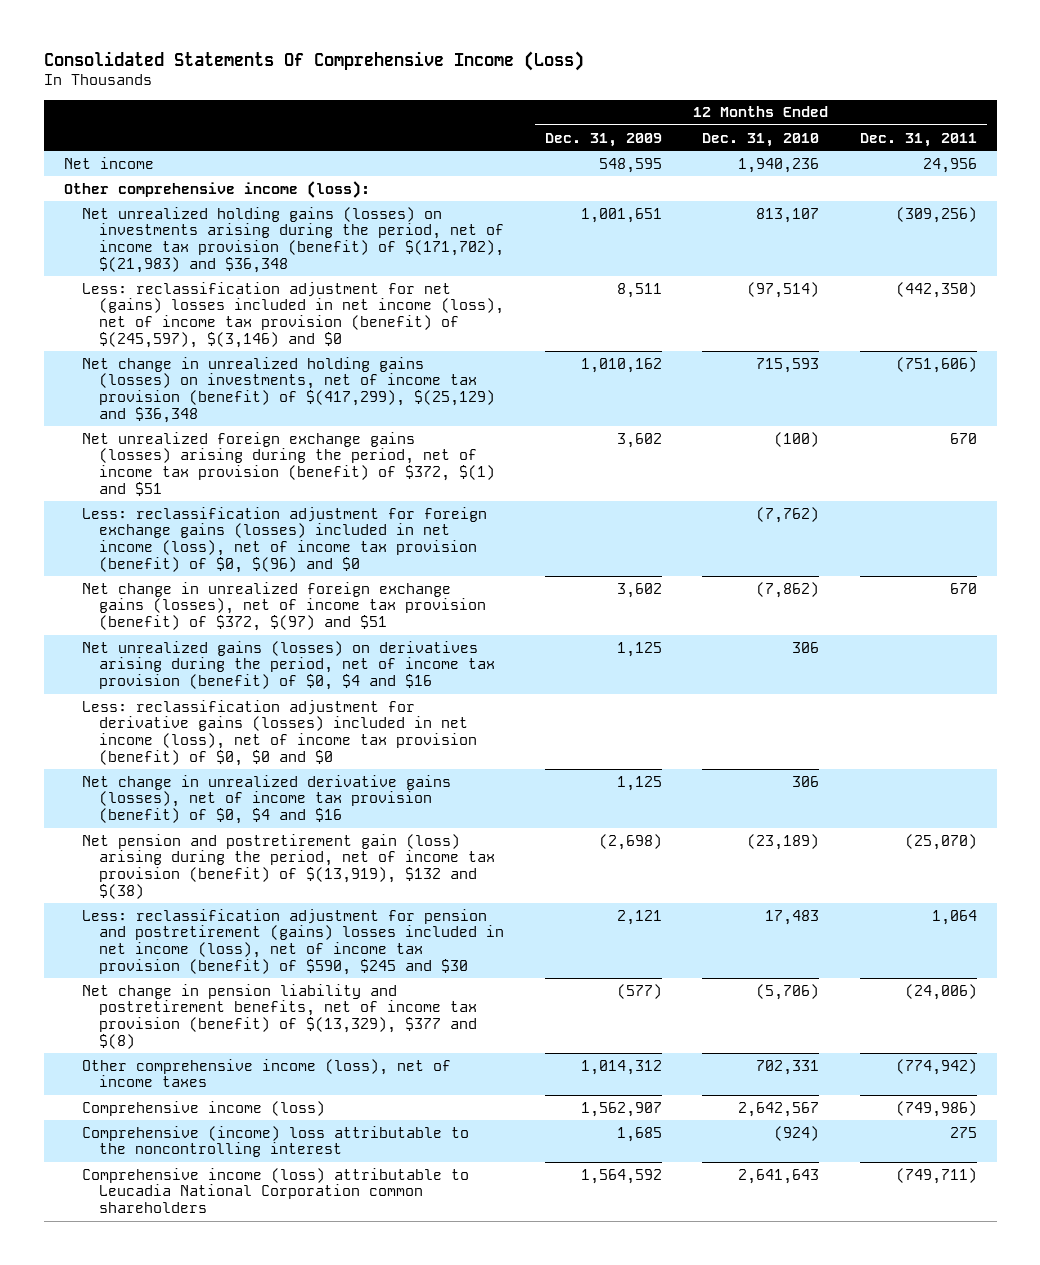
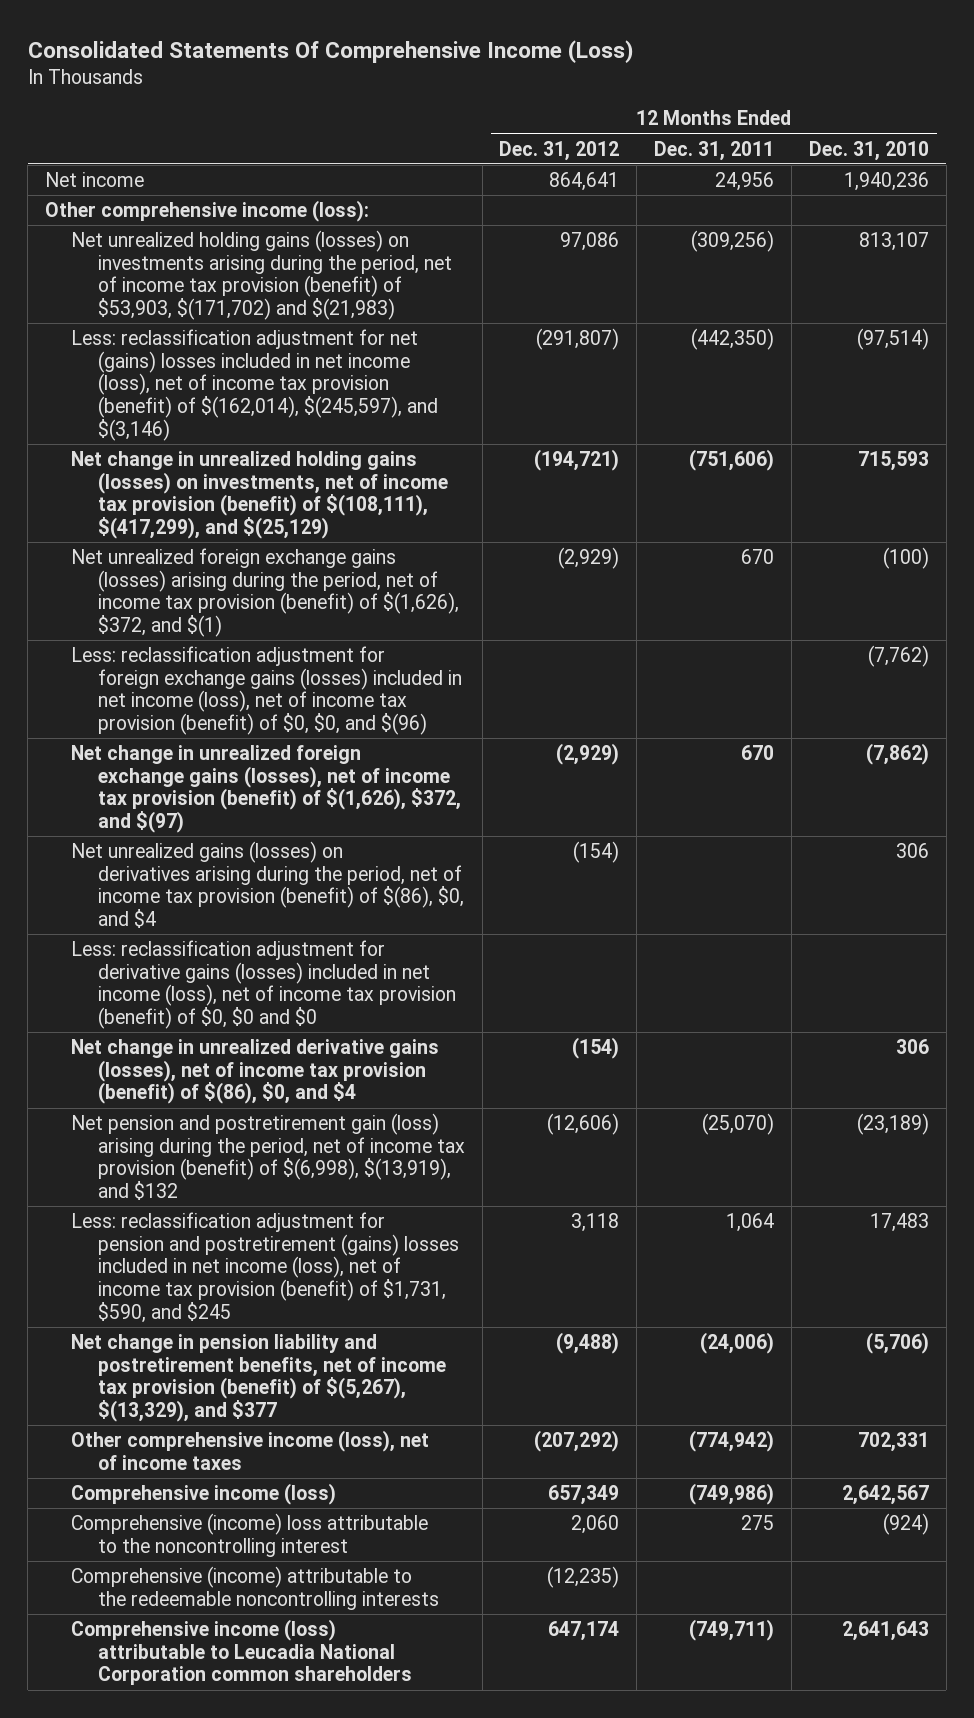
- | 12 Months Ended Dec. 31, 2009 | 12 Months Ended Dec. 31, 2010 | 12 Months Ended Dec. 31, 2011
+ | 12 Months Ended Dec. 31, 2012 | 12 Months Ended Dec. 31, 2011 | 12 Months Ended Dec. 31, 2010
- Net unrealized holding gains (losses) on investments arising during the period, net of income tax provision (benefit) of $(171,702), $(21,983) and $36,348 | 1,001,651 | 813,107 | (309,256)
- Less: reclassification adjustment for net (gains) losses included in net income (loss), net of income tax provision (benefit) of $(245,597), $(3,146) and $0 | 8,511 | (97,514) | (442,350)
- Net change in unrealized holding gains (losses) on investments, net of income tax provision (benefit) of $(417,299), $(25,129) and $36,348 | 1,010,162 | 715,593 | (751,606)
- Net unrealized foreign exchange gains (losses) arising during the period, net of income tax provision (benefit) of $372, $(1) and $51 | 3,602 | (100) | 670
- Less: reclassification adjustment for foreign exchange gains (losses) included in net income (loss), net of income tax provision (benefit) of $0, $(96) and $0 | | (7,762) |
- Net change in unrealized foreign exchange gains (losses), net of income tax provision (benefit) of $372, $(97) and $51 | 3,602 | (7,862) | 670
- Net unrealized gains (losses) on derivatives arising during the period, net of income tax provision (benefit) of $0, $4 and $16 | 1,125 | 306 |
+ Net unrealized holding gains (losses) on investments arising during the period, net of income tax provision (benefit) of $53,903, $(171,702) and $(21,983) | 97,086 | (309,256) | 813,107
+ Less: reclassification adjustment for net (gains) losses included in net income (loss), net of income tax provision (benefit) of $(162,014), $(245,597), and $(3,146) | (291,807) | (442,350) | (97,514)
+ Net change in unrealized holding gains (losses) on investments, net of income tax provision (benefit) of $(108,111), $(417,299), and $(25,129) | (194,721) | (751,606) | 715,593
+ Net unrealized foreign exchange gains (losses) arising during the period, net of income tax provision (benefit) of $(1,626), $372, and $(1) | (2,929) | 670 | (100)
+ Less: reclassification adjustment for foreign exchange gains (losses) included in net income (loss), net of income tax provision (benefit) of $0, $0, and $(96) | | | (7,762)
+ Net change in unrealized foreign exchange gains (losses), net of income tax provision (benefit) of $(1,626), $372, and $(97) | (2,929) | 670 | (7,862)
+ Net unrealized gains (losses) on derivatives arising during the period, net of income tax provision (benefit) of $(86), $0, and $4 | (154) | | 306
- Net change in unrealized derivative gains (losses), net of income tax provision (benefit) of $0, $4 and $16 | 1,125 | 306 |
- Net pension and postretirement gain (loss) arising during the period, net of income tax provision (benefit) of $(13,919), $132 and $(38) | (2,698) | (23,189) | (25,070)
- Less: reclassification adjustment for pension and postretirement (gains) losses included in net income (loss), net of income tax provision (benefit) of $590, $245 and $30 | 2,121 | 17,483 | 1,064
- Net change in pension liability and postretirement benefits, net of income tax provision (benefit) of $(13,329), $377 and $(8) | (577) | (5,706) | (24,006)
+ Net change in unrealized derivative gains (losses), net of income tax provision (benefit) of $(86), $0, and $4 | (154) | | 306
+ Net pension and postretirement gain (loss) arising during the period, net of income tax provision (benefit) of $(6,998), $(13,919), and $132 | (12,606) | (25,070) | (23,189)
+ Less: reclassification adjustment for pension and postretirement (gains) losses included in net income (loss), net of income tax provision (benefit) of $1,731, $590, and $245 | 3,118 | 1,064 | 17,483
+ Net change in pension liability and postretirement benefits, net of income tax provision (benefit) of $(5,267), $(13,329), and $377 | (9,488) | (24,006) | (5,706)
+ Comprehensive (income) attributable to the redeemable noncontrolling interests | (12,235) | |

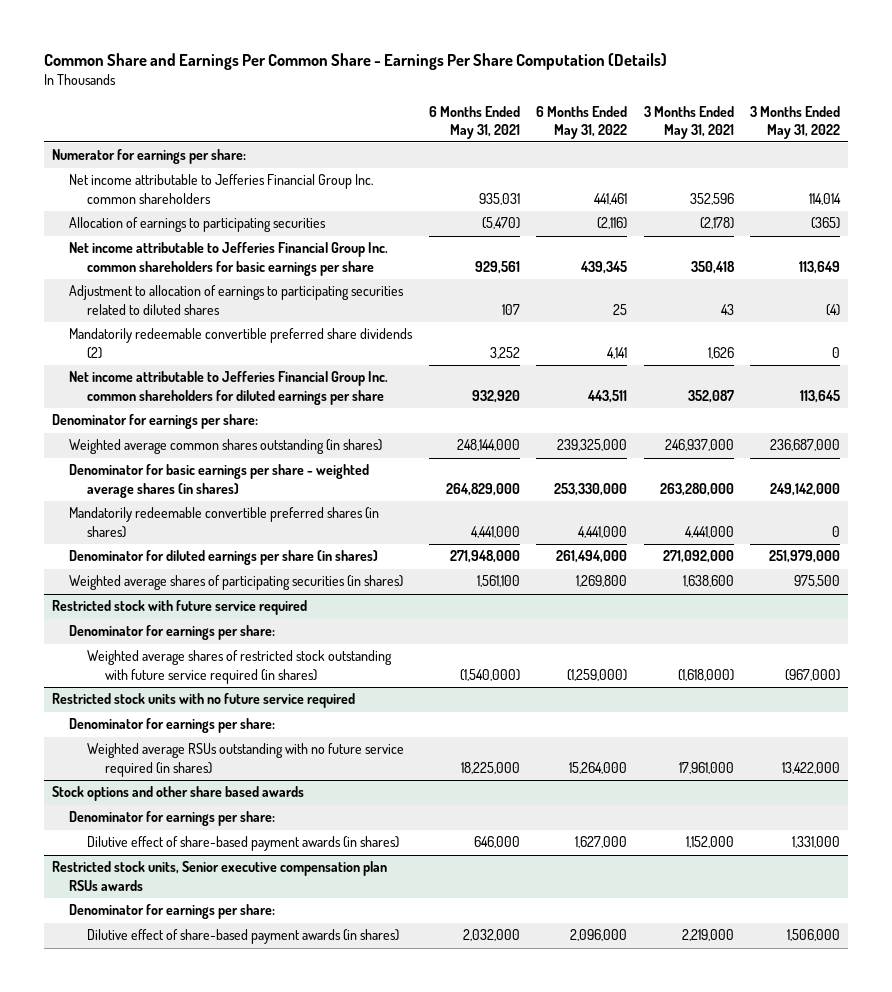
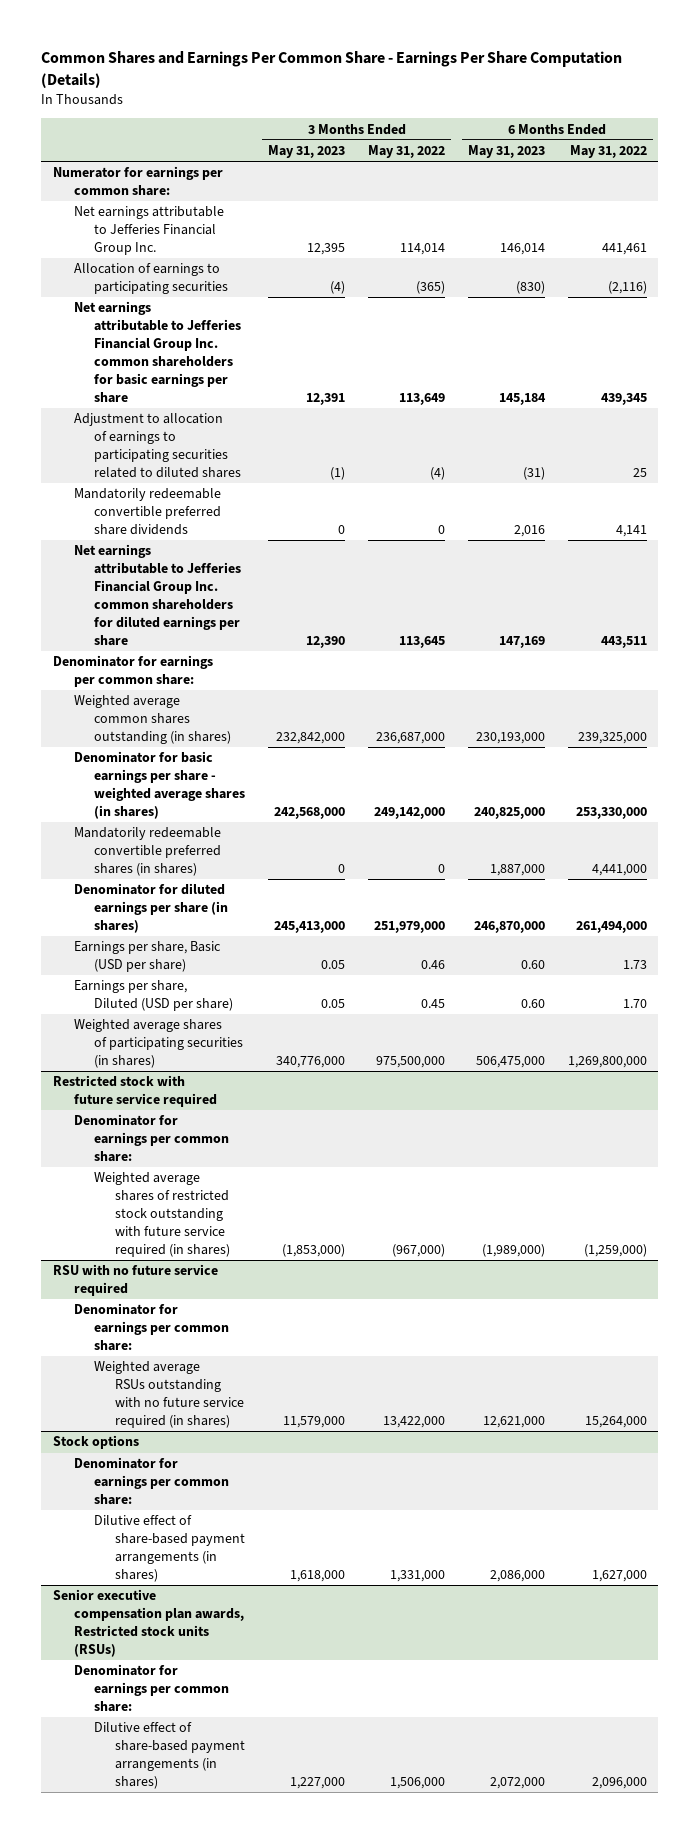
- Common Share and Earnings Per Common Share - Earnings Per Share Computation (Details)
+ Common Shares and Earnings Per Common Share - Earnings Per Share Computation (Details)
- | 6 Months Ended May 31, 2021 | 6 Months Ended May 31, 2022 | 3 Months Ended May 31, 2021 | 3 Months Ended May 31, 2022
+ | 3 Months Ended May 31, 2023 | 3 Months Ended May 31, 2022 | 6 Months Ended May 31, 2023 | 6 Months Ended May 31, 2022
- Numerator for earnings per share:
- Net income attributable to Jefferies Financial Group Inc. common shareholders | 935,031 | 441,461 | 352,596 | 114,014
+ Numerator for earnings per common share:
+ Net earnings attributable to Jefferies Financial Group Inc. | 12,395 | 114,014 | 146,014 | 441,461
- Net income attributable to Jefferies Financial Group Inc. common shareholders for basic earnings per share | 929,561 | 439,345 | 350,418 | 113,649
+ Net earnings attributable to Jefferies Financial Group Inc. common shareholders for basic earnings per share | 12,391 | 113,649 | 145,184 | 439,345
- Mandatorily redeemable convertible preferred share dividends (2) | 3,252 | 4,141 | 1,626 | 0
- Net income attributable to Jefferies Financial Group Inc. common shareholders for diluted earnings per share | 932,920 | 443,511 | 352,087 | 113,645
- Denominator for earnings per share:
+ Mandatorily redeemable convertible preferred share dividends | 0 | 0 | 2,016 | 4,141
+ Net earnings attributable to Jefferies Financial Group Inc. common shareholders for diluted earnings per share | 12,390 | 113,645 | 147,169 | 443,511
+ Denominator for earnings per common share:
- Weighted average shares of participating securities (in shares) | 1,561,100 | 1,269,800 | 1,638,600 | 975,500
+ Earnings per share, Basic (USD per share) | 0.05 | 0.46 | 0.60 | 1.73
+ Earnings per share, Diluted (USD per share) | 0.05 | 0.45 | 0.60 | 1.70
+ Weighted average shares of participating securities (in shares) | 340,776,000 | 975,500,000 | 506,475,000 | 1,269,800,000
@ Restricted stock with future service required
- Denominator for earnings per share:
+ Denominator for earnings per common share:
- Restricted stock units with no future service required
- Denominator for earnings per share:
+ RSU with no future service required
+ Denominator for earnings per common share:
- Stock options and other share based awards
- Denominator for earnings per share:
- Dilutive effect of share-based payment awards (in shares) | 646,000 | 1,627,000 | 1,152,000 | 1,331,000
- Restricted stock units, Senior executive compensation plan RSUs awards
- Denominator for earnings per share:
- Dilutive effect of share-based payment awards (in shares) | 2,032,000 | 2,096,000 | 2,219,000 | 1,506,000
+ Stock options
+ Denominator for earnings per common share:
+ Dilutive effect of share-based payment arrangements (in shares) | 1,618,000 | 1,331,000 | 2,086,000 | 1,627,000
+ Senior executive compensation plan awards, Restricted stock units (RSUs)
+ Denominator for earnings per common share:
+ Dilutive effect of share-based payment arrangements (in shares) | 1,227,000 | 1,506,000 | 2,072,000 | 2,096,000

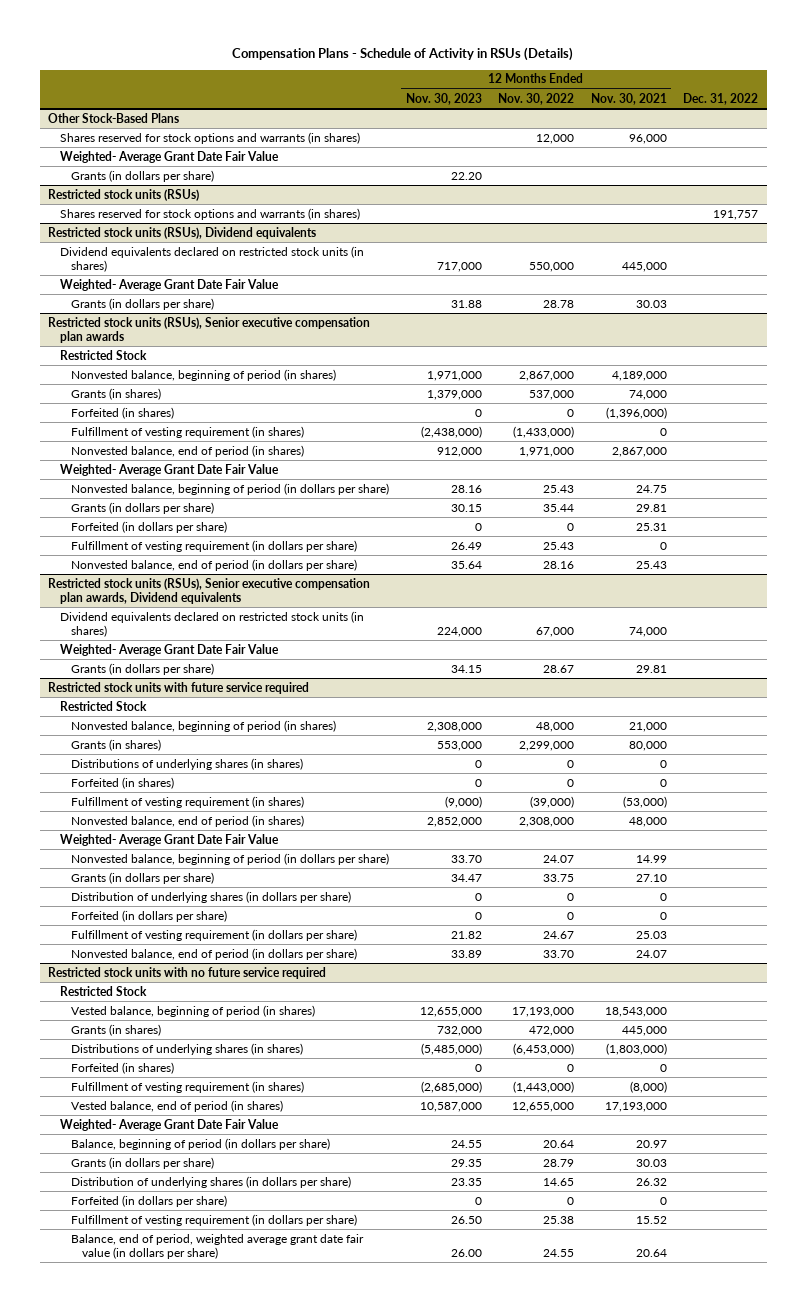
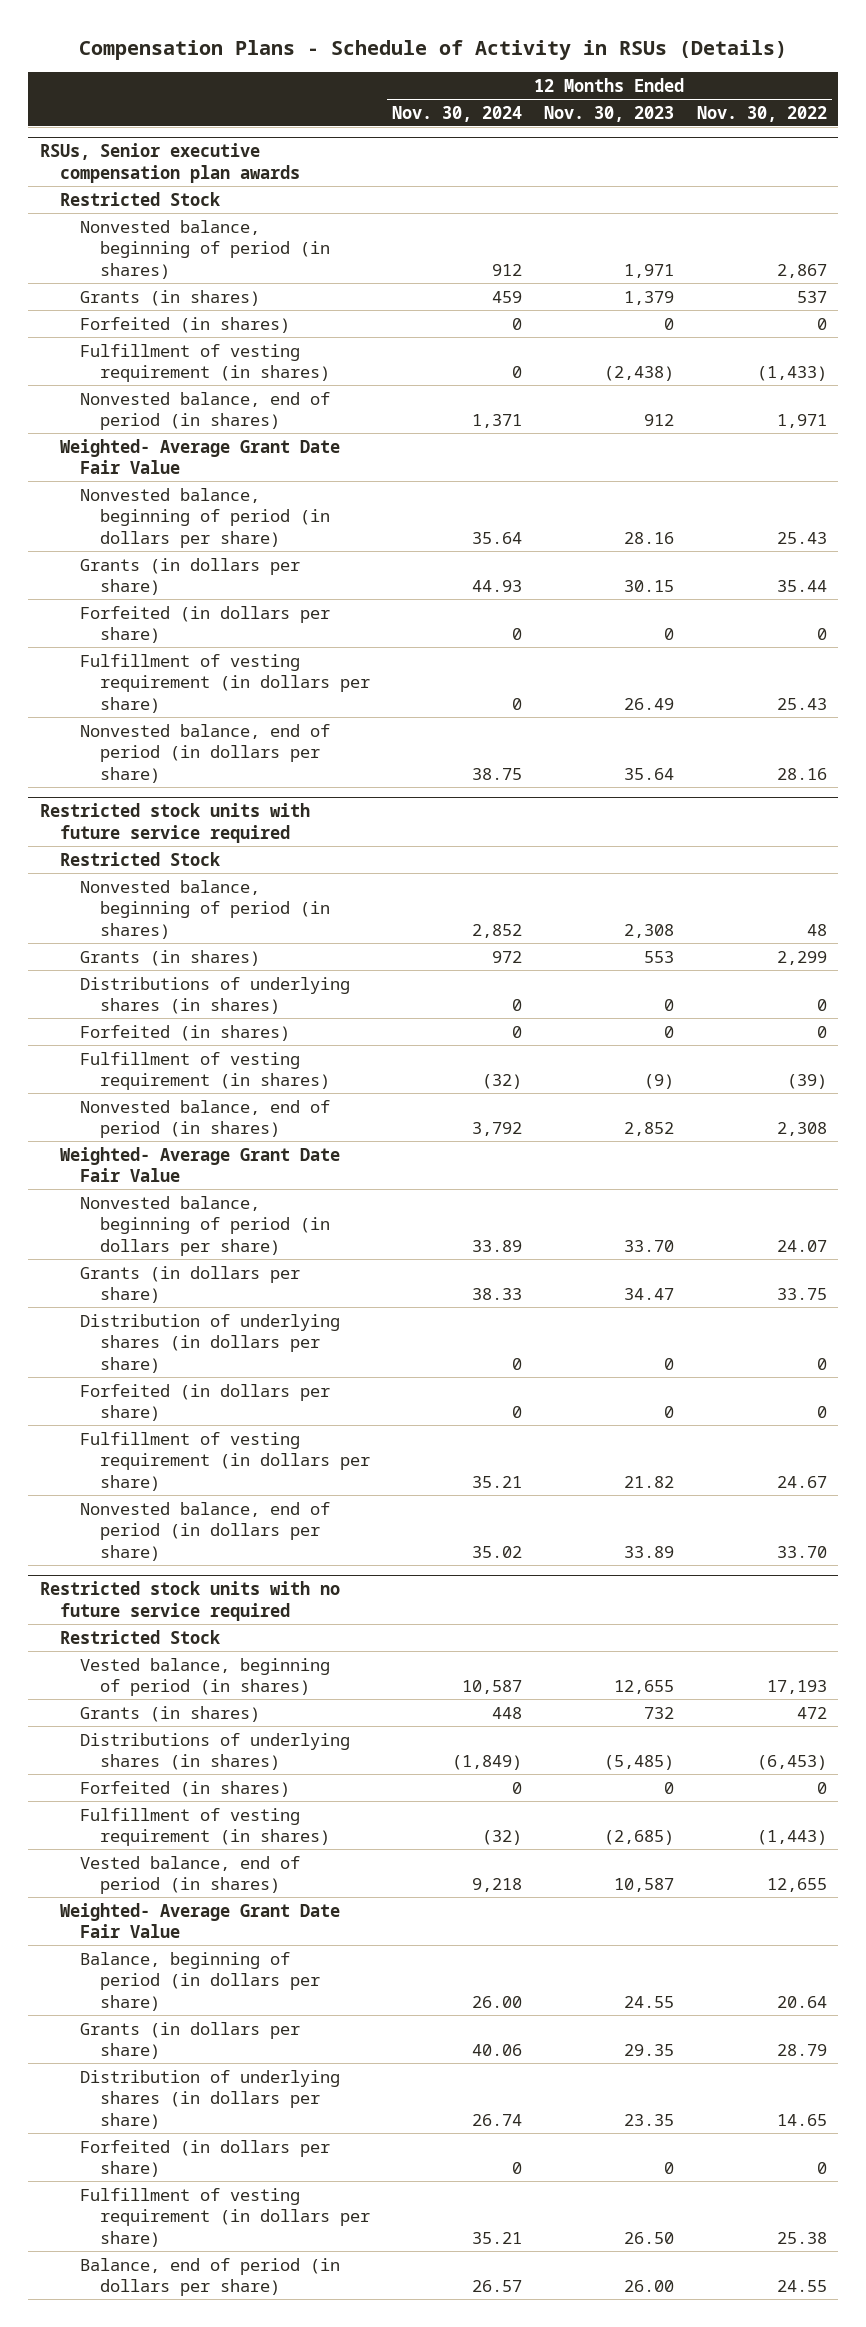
- | 12 Months Ended Nov. 30, 2023 | 12 Months Ended Nov. 30, 2022 | 12 Months Ended Nov. 30, 2021 | Dec. 31, 2022
+ | 12 Months Ended Nov. 30, 2024 | 12 Months Ended Nov. 30, 2023 | 12 Months Ended Nov. 30, 2022
- Other Stock-Based Plans
- Shares reserved for stock options and warrants (in shares) | | 12,000 | 96,000 |
- Weighted- Average Grant Date Fair Value
- Grants (in dollars per share) | 22.20 | | |
- Restricted stock units (RSUs)
- Shares reserved for stock options and warrants (in shares) | | | | 191,757
- Restricted stock units (RSUs), Dividend equivalents
- Dividend equivalents declared on restricted stock units (in shares) | 717,000 | 550,000 | 445,000 |
- Weighted- Average Grant Date Fair Value
- Grants (in dollars per share) | 31.88 | 28.78 | 30.03 |
- Restricted stock units (RSUs), Senior executive compensation plan awards
+ RSUs, Senior executive compensation plan awards
- Nonvested balance, beginning of period (in shares) | 1,971,000 | 2,867,000 | 4,189,000 |
- Grants (in shares) | 1,379,000 | 537,000 | 74,000 |
+ Nonvested balance, beginning of period (in shares) | 912 | 1,971 | 2,867
+ Grants (in shares) | 459 | 1,379 | 537
- Fulfillment of vesting requirement (in shares) | (2,438,000) | (1,433,000) | 0 |
- Nonvested balance, end of period (in shares) | 912,000 | 1,971,000 | 2,867,000 |
+ Fulfillment of vesting requirement (in shares) | 0 | (2,438) | (1,433)
+ Nonvested balance, end of period (in shares) | 1,371 | 912 | 1,971
- Restricted stock units (RSUs), Senior executive compensation plan awards, Dividend equivalents
- Dividend equivalents declared on restricted stock units (in shares) | 224,000 | 67,000 | 74,000 |
- Weighted- Average Grant Date Fair Value
- Grants (in dollars per share) | 34.15 | 28.67 | 29.81 |
@ Restricted stock units with future service required
- Nonvested balance, beginning of period (in shares) | 2,308,000 | 48,000 | 21,000 |
- Grants (in shares) | 553,000 | 2,299,000 | 80,000 |
+ Nonvested balance, beginning of period (in shares) | 2,852 | 2,308 | 48
+ Grants (in shares) | 972 | 553 | 2,299
- Fulfillment of vesting requirement (in shares) | (9,000) | (39,000) | (53,000) |
- Nonvested balance, end of period (in shares) | 2,852,000 | 2,308,000 | 48,000 |
+ Fulfillment of vesting requirement (in shares) | (32) | (9) | (39)
+ Nonvested balance, end of period (in shares) | 3,792 | 2,852 | 2,308
@ Restricted stock units with no future service required
- Vested balance, beginning of period (in shares) | 12,655,000 | 17,193,000 | 18,543,000 |
- Grants (in shares) | 732,000 | 472,000 | 445,000 |
- Distributions of underlying shares (in shares) | (5,485,000) | (6,453,000) | (1,803,000) |
+ Vested balance, beginning of period (in shares) | 10,587 | 12,655 | 17,193
+ Grants (in shares) | 448 | 732 | 472
+ Distributions of underlying shares (in shares) | (1,849) | (5,485) | (6,453)
- Fulfillment of vesting requirement (in shares) | (2,685,000) | (1,443,000) | (8,000) |
- Vested balance, end of period (in shares) | 10,587,000 | 12,655,000 | 17,193,000 |
+ Fulfillment of vesting requirement (in shares) | (32) | (2,685) | (1,443)
+ Vested balance, end of period (in shares) | 9,218 | 10,587 | 12,655
- Balance, end of period, weighted average grant date fair value (in dollars per share) | 26.00 | 24.55 | 20.64 |
+ Balance, end of period (in dollars per share) | 26.57 | 26.00 | 24.55

